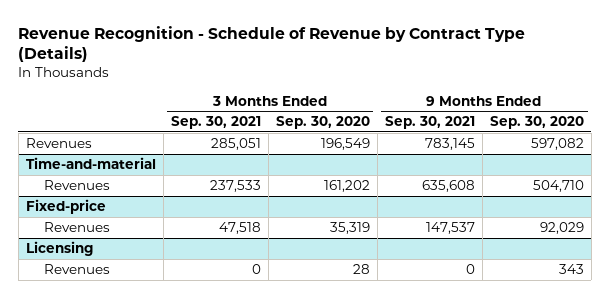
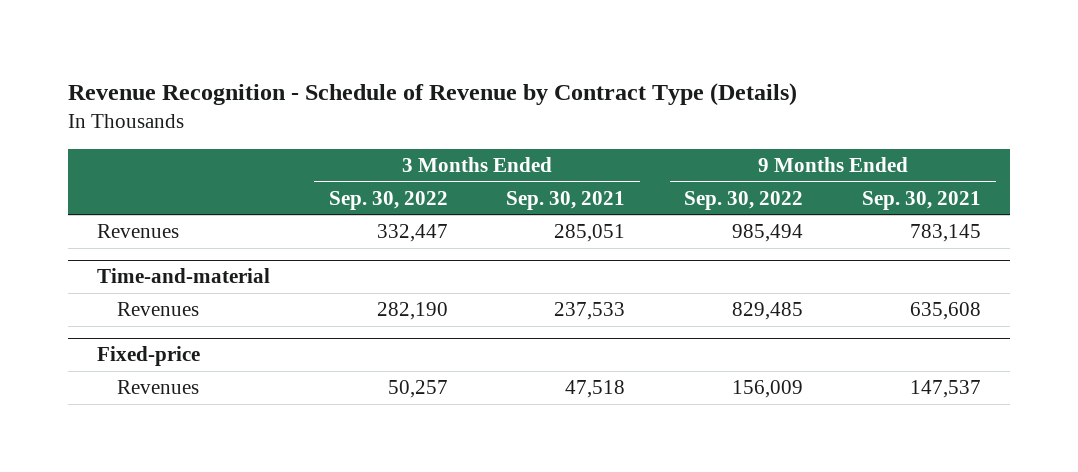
- | 3 Months Ended Sep. 30, 2021 | 3 Months Ended Sep. 30, 2020 | 9 Months Ended Sep. 30, 2021 | 9 Months Ended Sep. 30, 2020
+ | 3 Months Ended Sep. 30, 2022 | 3 Months Ended Sep. 30, 2021 | 9 Months Ended Sep. 30, 2022 | 9 Months Ended Sep. 30, 2021
- Licensing
- Revenues | 0 | 28 | 0 | 343

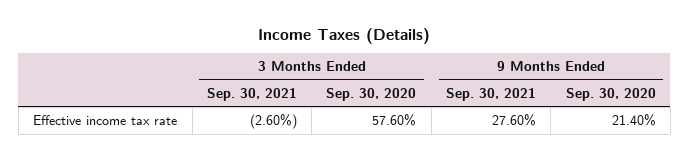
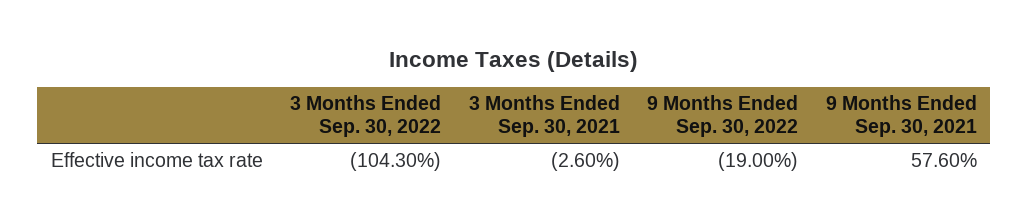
- | 3 Months Ended Sep. 30, 2021 | 3 Months Ended Sep. 30, 2020 | 9 Months Ended Sep. 30, 2021 | 9 Months Ended Sep. 30, 2020
+ | 3 Months Ended Sep. 30, 2022 | 3 Months Ended Sep. 30, 2021 | 9 Months Ended Sep. 30, 2022 | 9 Months Ended Sep. 30, 2021
- Effective income tax rate | (2.60%) | 57.60% | 27.60% | 21.40%
+ Effective income tax rate | (104.30%) | (2.60%) | (19.00%) | 57.60%

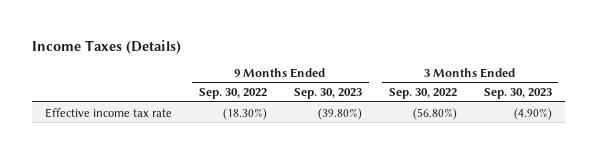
- | 3 Months Ended Sep. 30, 2022 | 3 Months Ended Sep. 30, 2021 | 9 Months Ended Sep. 30, 2022 | 9 Months Ended Sep. 30, 2021
+ | 9 Months Ended Sep. 30, 2022 | 9 Months Ended Sep. 30, 2023 | 3 Months Ended Sep. 30, 2022 | 3 Months Ended Sep. 30, 2023
- Effective income tax rate | (104.30%) | (2.60%) | (19.00%) | 57.60%
+ Effective income tax rate | (18.30%) | (39.80%) | (56.80%) | (4.90%)

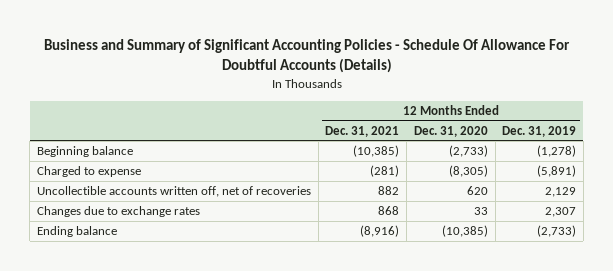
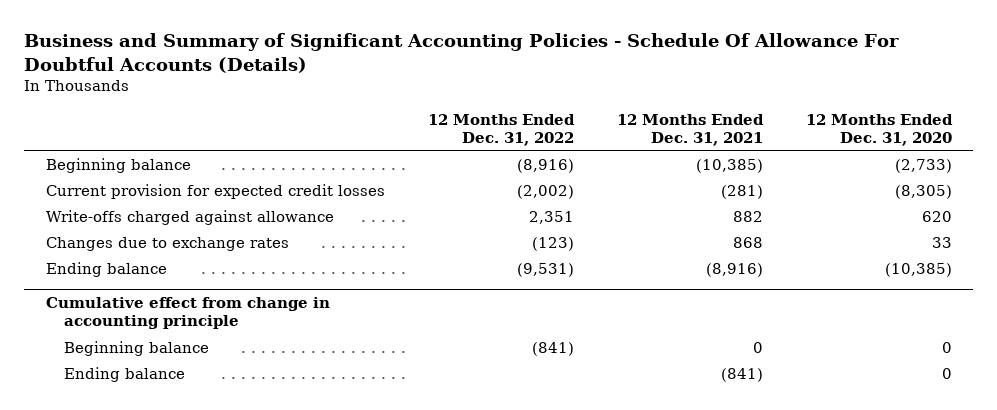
- | 12 Months Ended Dec. 31, 2021 | 12 Months Ended Dec. 31, 2020 | 12 Months Ended Dec. 31, 2019
+ | 12 Months Ended Dec. 31, 2022 | 12 Months Ended Dec. 31, 2021 | 12 Months Ended Dec. 31, 2020
- Charged to expense | (281) | (8,305) | (5,891)
- Uncollectible accounts written off, net of recoveries | 882 | 620 | 2,129
+ Current provision for expected credit losses | (2,002) | (281) | (8,305)
+ Write-offs charged against allowance | 2,351 | 882 | 620
+ Cumulative effect from change in accounting principle
+ Beginning balance | (841) | 0 | 0
+ Ending balance | | (841) | 0

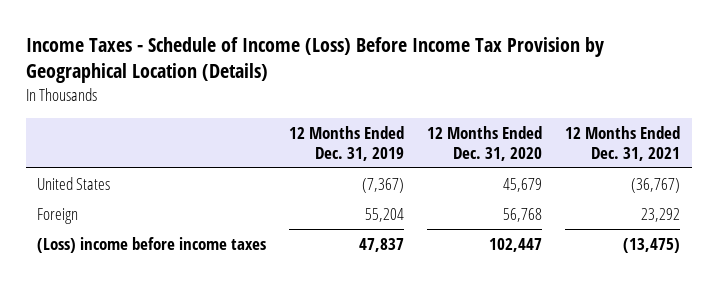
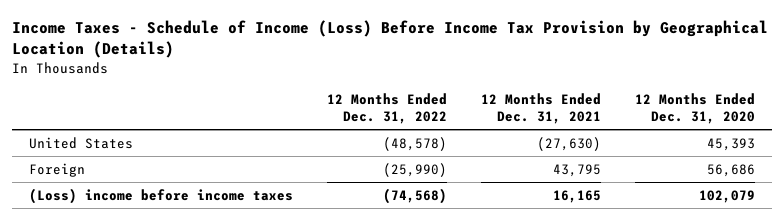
- | 12 Months Ended Dec. 31, 2019 | 12 Months Ended Dec. 31, 2020 | 12 Months Ended Dec. 31, 2021
+ | 12 Months Ended Dec. 31, 2022 | 12 Months Ended Dec. 31, 2021 | 12 Months Ended Dec. 31, 2020
- United States | (7,367) | 45,679 | (36,767)
- Foreign | 55,204 | 56,768 | 23,292
- (Loss) income before income taxes | 47,837 | 102,447 | (13,475)
+ United States | (48,578) | (27,630) | 45,393
+ Foreign | (25,990) | 43,795 | 56,686
+ (Loss) income before income taxes | (74,568) | 16,165 | 102,079

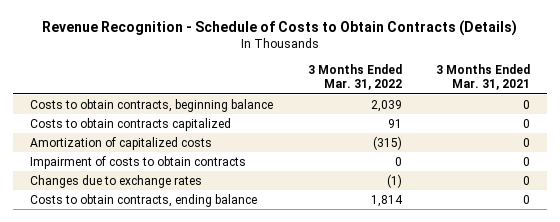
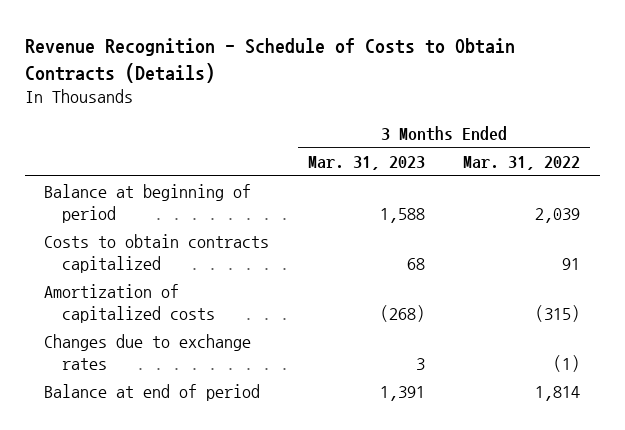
- | 3 Months Ended Mar. 31, 2022 | 3 Months Ended Mar. 31, 2021
+ | 3 Months Ended Mar. 31, 2023 | 3 Months Ended Mar. 31, 2022
- Costs to obtain contracts, beginning balance | 2,039 | 0
+ Balance at beginning of period | 1,588 | 2,039
- Impairment of costs to obtain contracts | 0 | 0
- Costs to obtain contracts, ending balance | 1,814 | 0
+ Balance at end of period | 1,391 | 1,814

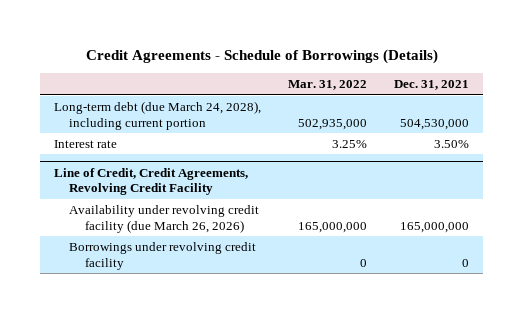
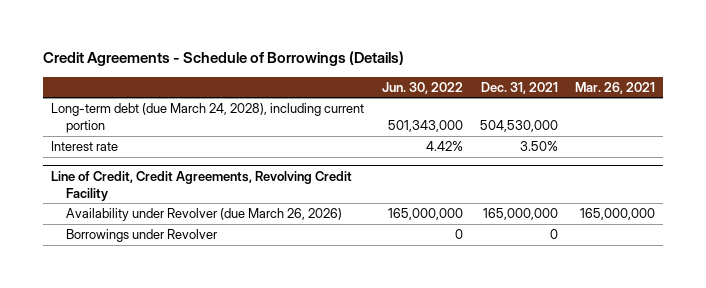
- | Mar. 31, 2022 | Dec. 31, 2021
+ | Jun. 30, 2022 | Dec. 31, 2021 | Mar. 26, 2021
@ Line of Credit, Credit Agreements, Revolving Credit Facility
- Availability under revolving credit facility (due March 26, 2026) | 165,000,000 | 165,000,000
- Borrowings under revolving credit facility | 0 | 0
+ Availability under Revolver (due March 26, 2026) | 165,000,000 | 165,000,000 | 165,000,000
+ Borrowings under Revolver | 0 | 0 |

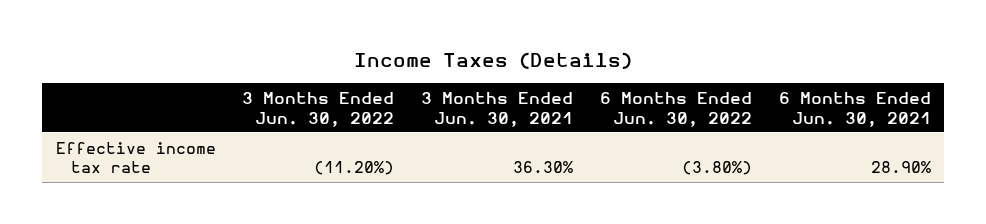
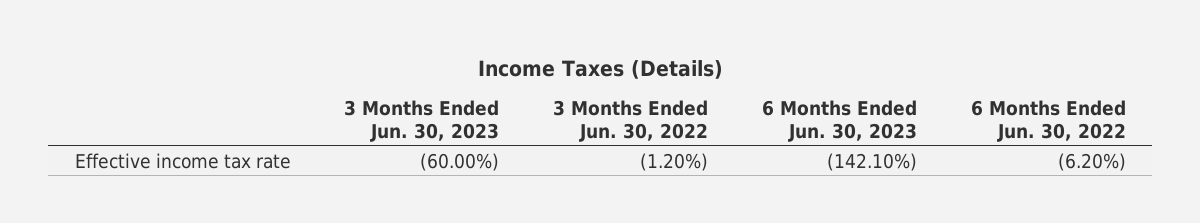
- | 3 Months Ended Jun. 30, 2022 | 3 Months Ended Jun. 30, 2021 | 6 Months Ended Jun. 30, 2022 | 6 Months Ended Jun. 30, 2021
+ | 3 Months Ended Jun. 30, 2023 | 3 Months Ended Jun. 30, 2022 | 6 Months Ended Jun. 30, 2023 | 6 Months Ended Jun. 30, 2022
- Effective income tax rate | (11.20%) | 36.30% | (3.80%) | 28.90%
+ Effective income tax rate | (60.00%) | (1.20%) | (142.10%) | (6.20%)

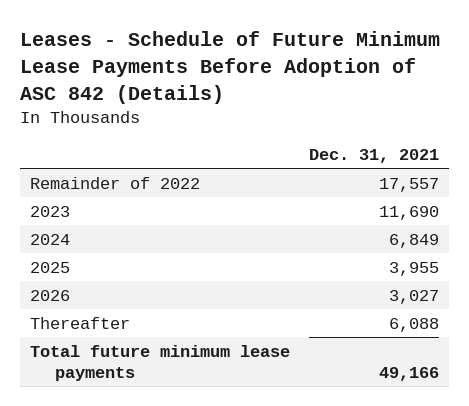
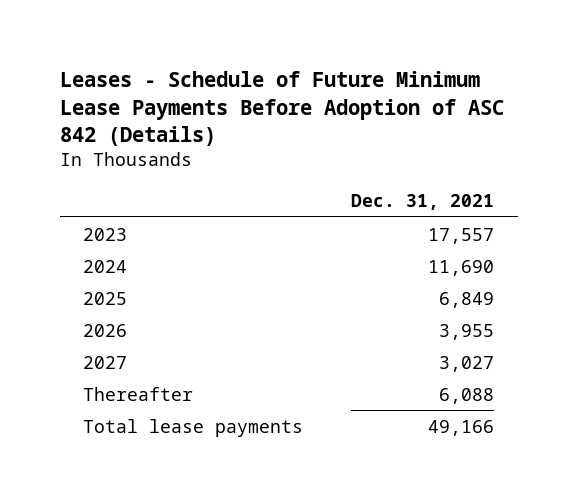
- Remainder of 2022 | 17,557
- 2023 | 11,690
- 2024 | 6,849
- 2025 | 3,955
- 2026 | 3,027
+ 2023 | 17,557
+ 2024 | 11,690
+ 2025 | 6,849
+ 2026 | 3,955
+ 2027 | 3,027
- Total future minimum lease payments | 49,166
+ Total lease payments | 49,166

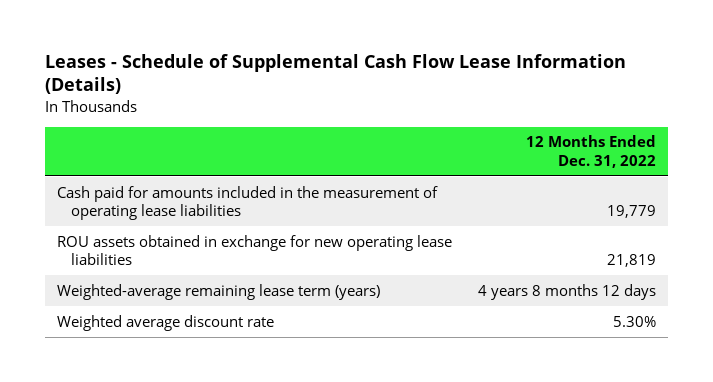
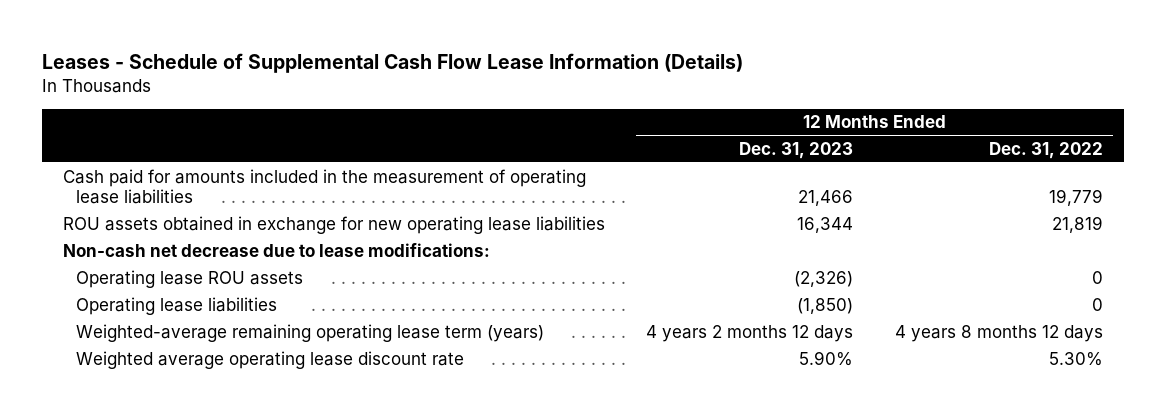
- | 12 Months Ended Dec. 31, 2022
+ | 12 Months Ended Dec. 31, 2023 | 12 Months Ended Dec. 31, 2022
- Weighted-average remaining lease term (years) | 4 years 8 months 12 days
- Weighted average discount rate | 5.30%
+ Non-cash net decrease due to lease modifications:
+ Operating lease ROU assets | (2,326) | 0
+ Operating lease liabilities | (1,850) | 0
+ Weighted-average remaining operating lease term (years) | 4 years 2 months 12 days | 4 years 8 months 12 days
+ Weighted average operating lease discount rate | 5.90% | 5.30%

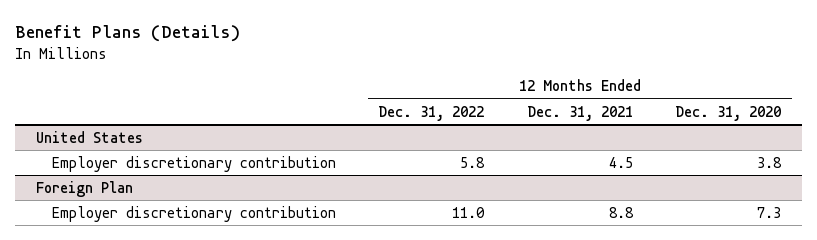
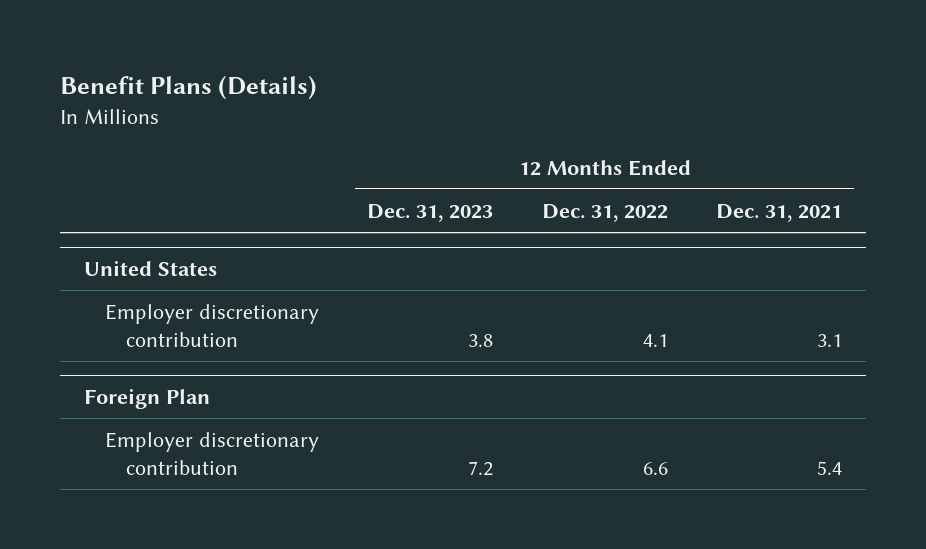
- | 12 Months Ended Dec. 31, 2022 | 12 Months Ended Dec. 31, 2021 | 12 Months Ended Dec. 31, 2020
+ | 12 Months Ended Dec. 31, 2023 | 12 Months Ended Dec. 31, 2022 | 12 Months Ended Dec. 31, 2021
@ United States
- Employer discretionary contribution | 5.8 | 4.5 | 3.8
+ Employer discretionary contribution | 3.8 | 4.1 | 3.1
@ Foreign Plan
- Employer discretionary contribution | 11.0 | 8.8 | 7.3
+ Employer discretionary contribution | 7.2 | 6.6 | 5.4

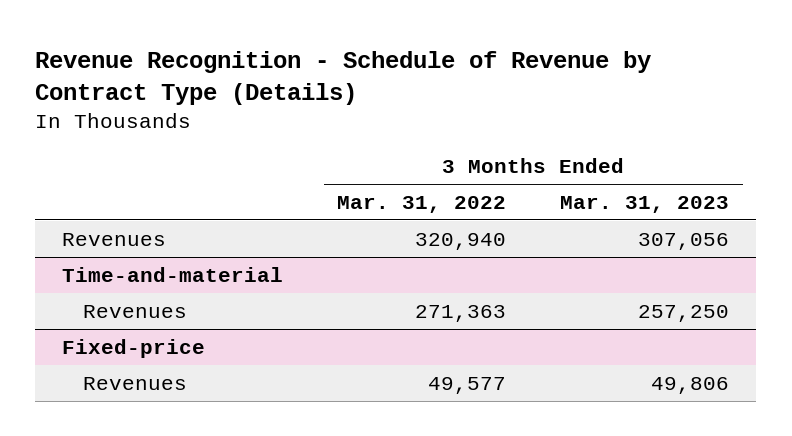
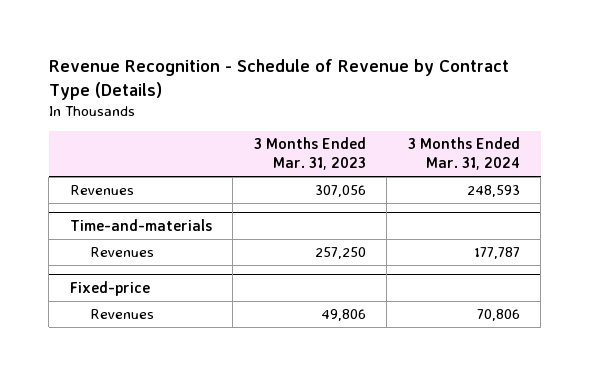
- | 3 Months Ended Mar. 31, 2022 | 3 Months Ended Mar. 31, 2023
+ | 3 Months Ended Mar. 31, 2023 | 3 Months Ended Mar. 31, 2024
- Time-and-material
+ Time-and-materials

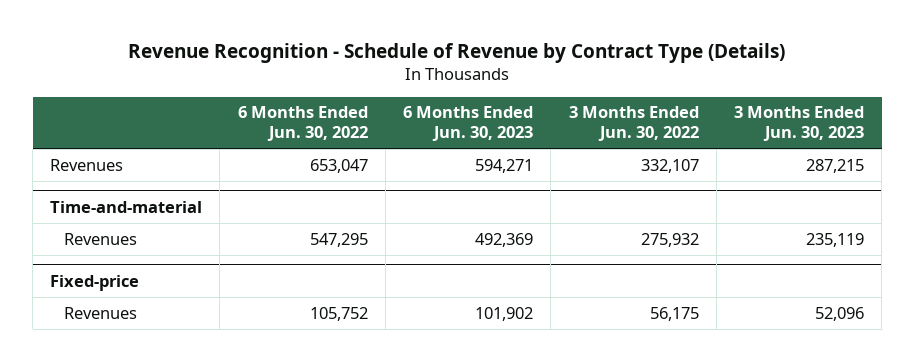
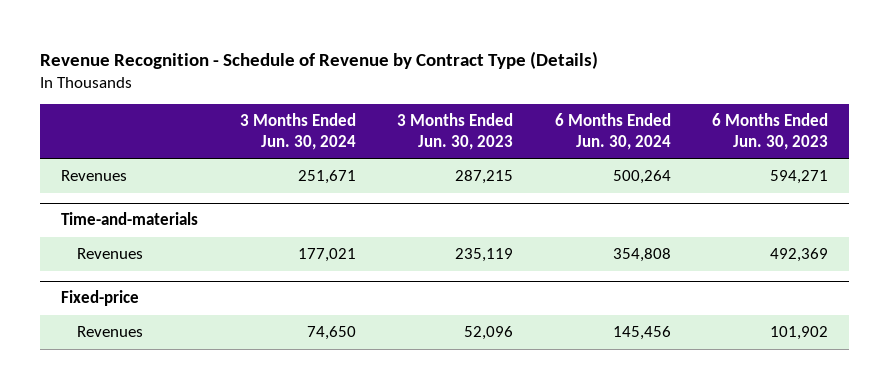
- | 6 Months Ended Jun. 30, 2022 | 6 Months Ended Jun. 30, 2023 | 3 Months Ended Jun. 30, 2022 | 3 Months Ended Jun. 30, 2023
+ | 3 Months Ended Jun. 30, 2024 | 3 Months Ended Jun. 30, 2023 | 6 Months Ended Jun. 30, 2024 | 6 Months Ended Jun. 30, 2023
- Time-and-material
+ Time-and-materials

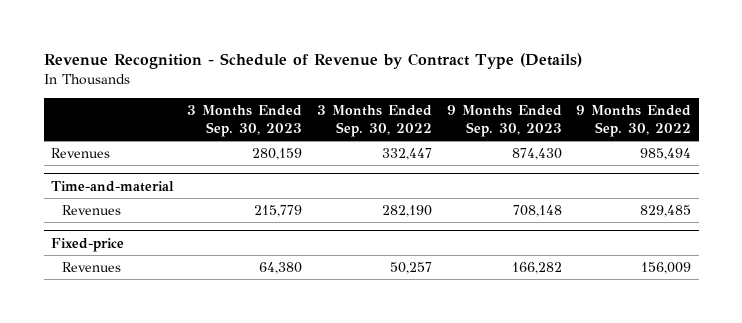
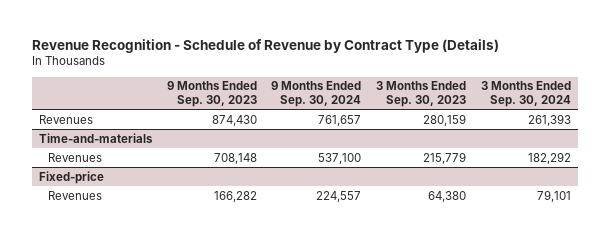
- | 3 Months Ended Sep. 30, 2023 | 3 Months Ended Sep. 30, 2022 | 9 Months Ended Sep. 30, 2023 | 9 Months Ended Sep. 30, 2022
+ | 9 Months Ended Sep. 30, 2023 | 9 Months Ended Sep. 30, 2024 | 3 Months Ended Sep. 30, 2023 | 3 Months Ended Sep. 30, 2024
- Time-and-material
+ Time-and-materials

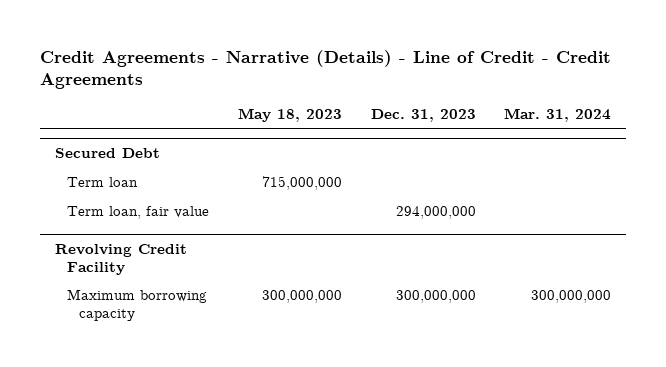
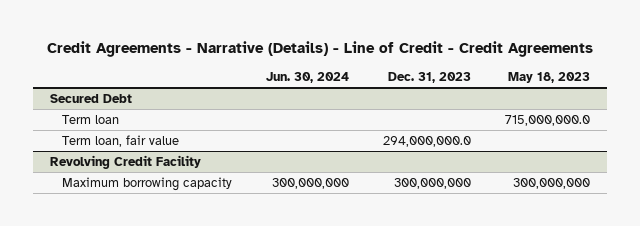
- | May 18, 2023 | Dec. 31, 2023 | Mar. 31, 2024
+ | Jun. 30, 2024 | Dec. 31, 2023 | May 18, 2023
@ Secured Debt
- Term loan | 715,000,000 | |
- Term loan, fair value | | 294,000,000 |
+ Term loan | | | 715,000,000.0
+ Term loan, fair value | | 294,000,000.0 |

